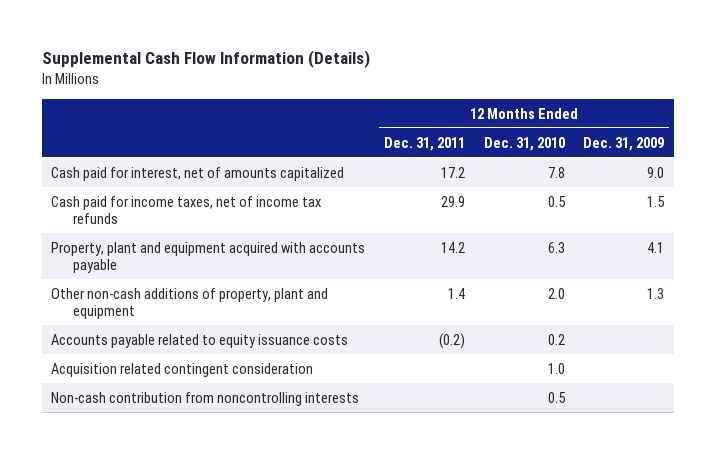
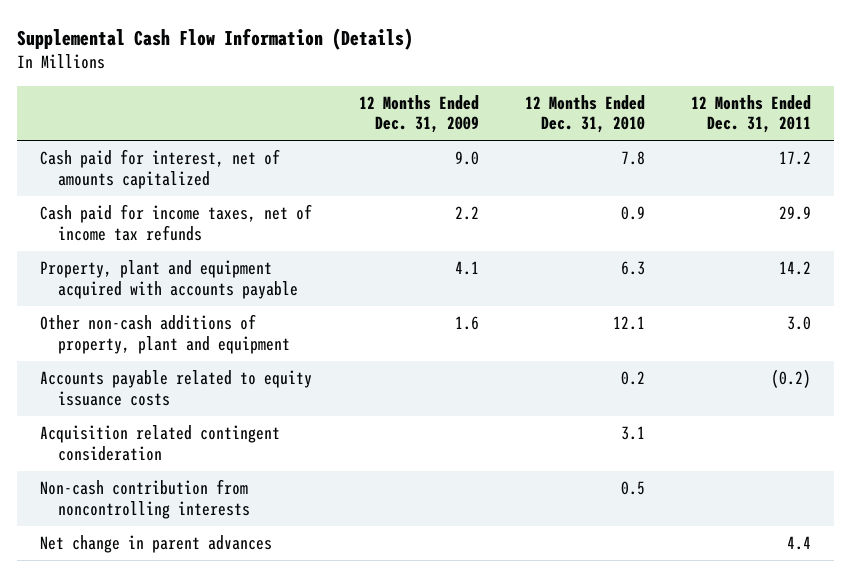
- | 12 Months Ended Dec. 31, 2011 | 12 Months Ended Dec. 31, 2010 | 12 Months Ended Dec. 31, 2009
+ | 12 Months Ended Dec. 31, 2009 | 12 Months Ended Dec. 31, 2010 | 12 Months Ended Dec. 31, 2011
- Cash paid for income taxes, net of income tax refunds | 29.9 | 0.5 | 1.5
+ Cash paid for income taxes, net of income tax refunds | 2.2 | 0.9 | 29.9
- Other non-cash additions of property, plant and equipment | 1.4 | 2.0 | 1.3
+ Other non-cash additions of property, plant and equipment | 1.6 | 12.1 | 3.0
- Acquisition related contingent consideration | | 1.0 |
+ Acquisition related contingent consideration | | 3.1 |
+ Net change in parent advances | | | 4.4

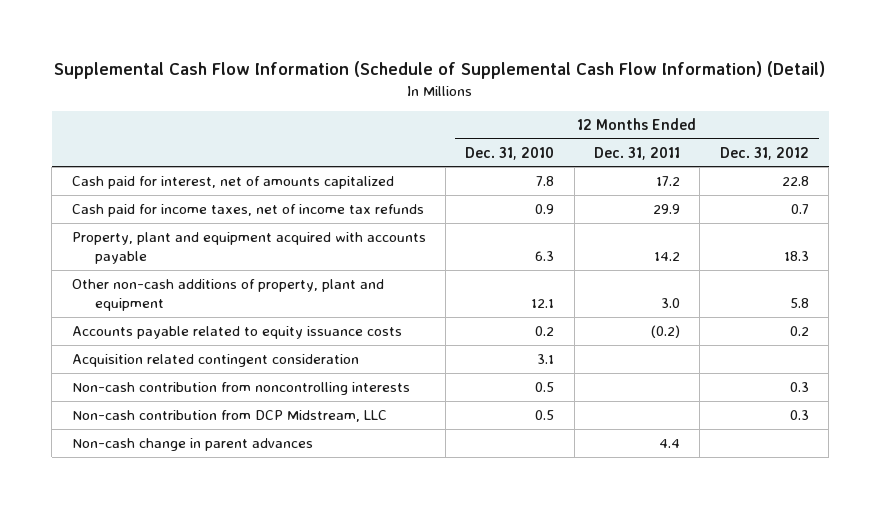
- Supplemental Cash Flow Information (Details)
+ Supplemental Cash Flow Information (Schedule of Supplemental Cash Flow Information) (Detail)
- | 12 Months Ended Dec. 31, 2009 | 12 Months Ended Dec. 31, 2010 | 12 Months Ended Dec. 31, 2011
+ | 12 Months Ended Dec. 31, 2010 | 12 Months Ended Dec. 31, 2011 | 12 Months Ended Dec. 31, 2012
- Net change in parent advances | | | 4.4
+ Non-cash contribution from DCP Midstream, LLC | 0.5 | | 0.3
+ Non-cash change in parent advances | | 4.4 |

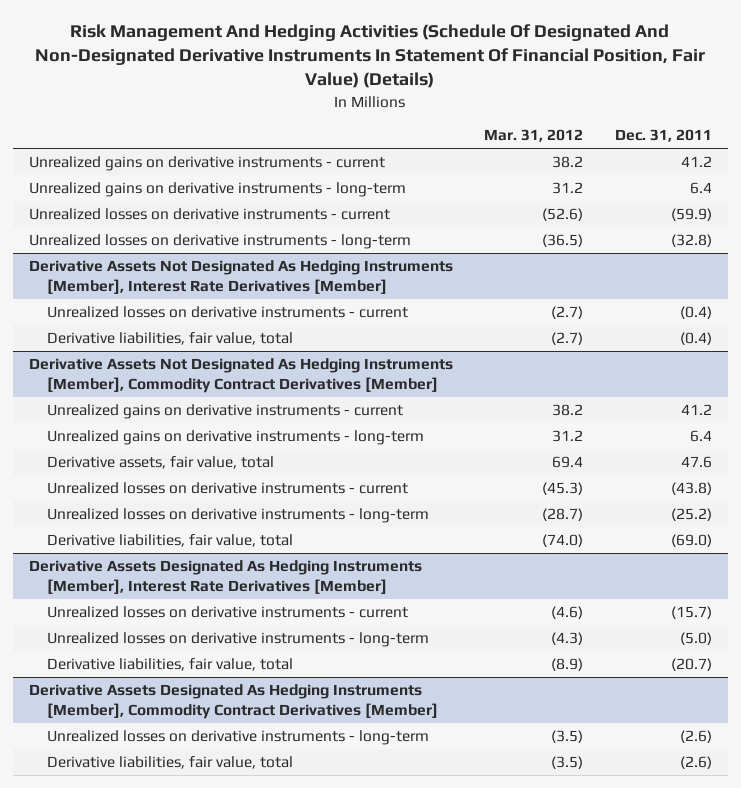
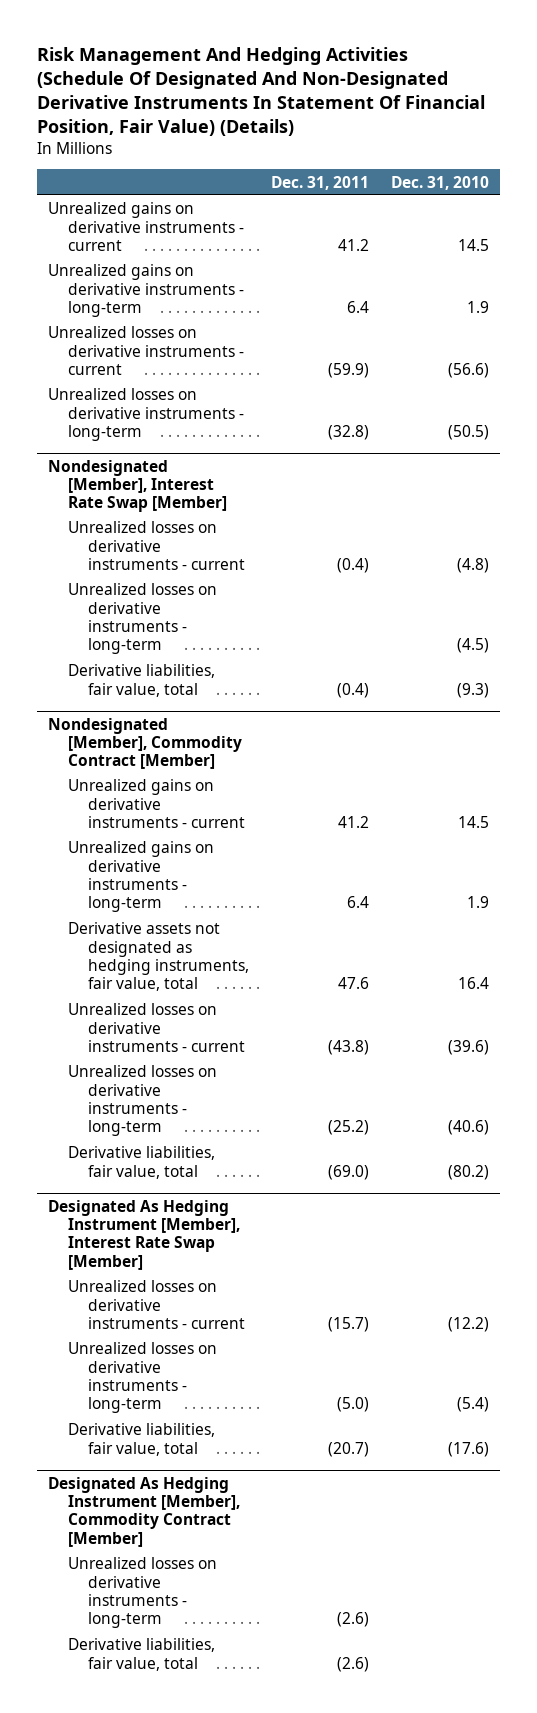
- | Mar. 31, 2012 | Dec. 31, 2011
+ | Dec. 31, 2011 | Dec. 31, 2010
- Derivative Assets Not Designated As Hedging Instruments [Member], Interest Rate Derivatives [Member]
+ Nondesignated [Member], Interest Rate Swap [Member]
+ Unrealized losses on derivative instruments - long-term | | (4.5)
- Derivative Assets Not Designated As Hedging Instruments [Member], Commodity Contract Derivatives [Member]
+ Nondesignated [Member], Commodity Contract [Member]
- Derivative assets, fair value, total | 69.4 | 47.6
+ Derivative assets not designated as hedging instruments, fair value, total | 47.6 | 16.4
- Derivative Assets Designated As Hedging Instruments [Member], Interest Rate Derivatives [Member]
+ Designated As Hedging Instrument [Member], Interest Rate Swap [Member]
- Derivative Assets Designated As Hedging Instruments [Member], Commodity Contract Derivatives [Member]
+ Designated As Hedging Instrument [Member], Commodity Contract [Member]

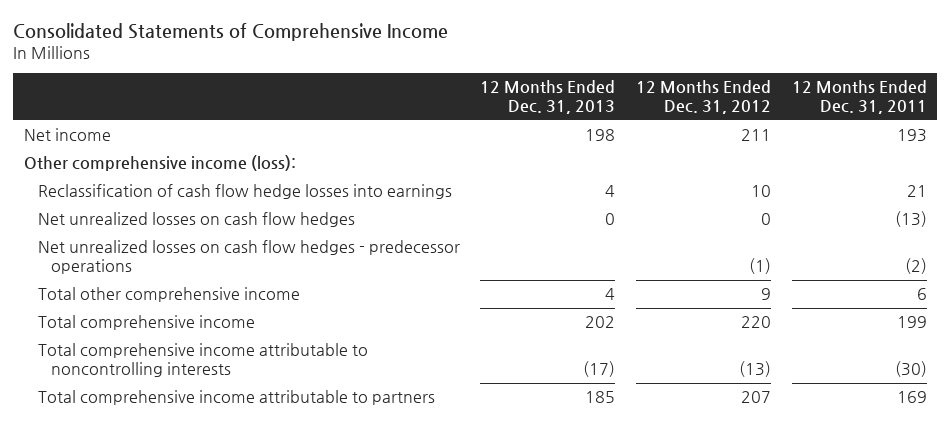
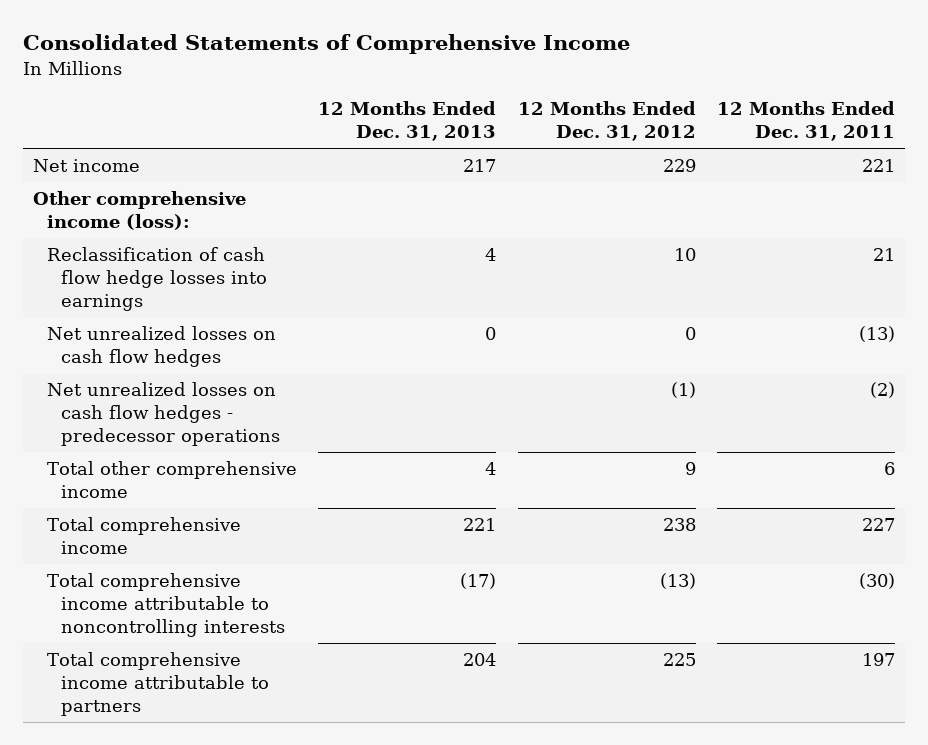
- Net income | 198 | 211 | 193
+ Net income | 217 | 229 | 221
- Total comprehensive income | 202 | 220 | 199
+ Total comprehensive income | 221 | 238 | 227
- Total comprehensive income attributable to partners | 185 | 207 | 169
+ Total comprehensive income attributable to partners | 204 | 225 | 197

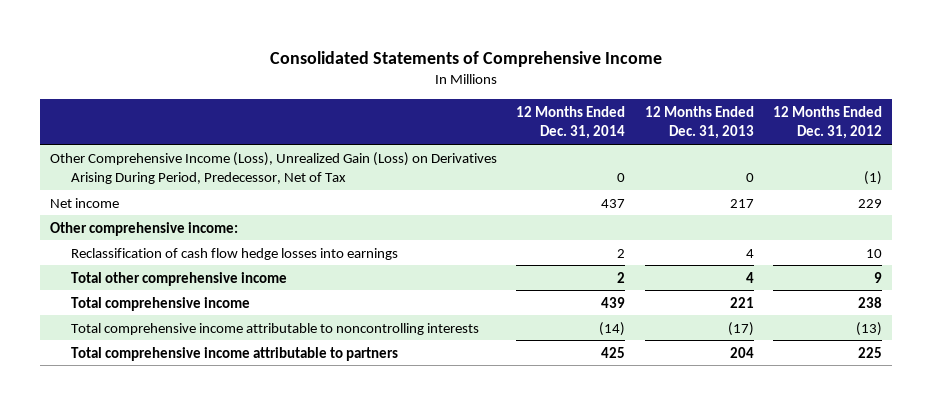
- | 12 Months Ended Dec. 31, 2013 | 12 Months Ended Dec. 31, 2012 | 12 Months Ended Dec. 31, 2011
+ | 12 Months Ended Dec. 31, 2014 | 12 Months Ended Dec. 31, 2013 | 12 Months Ended Dec. 31, 2012
+ Other Comprehensive Income (Loss), Unrealized Gain (Loss) on Derivatives Arising During Period, Predecessor, Net of Tax | 0 | 0 | (1)
- Other comprehensive income (loss):
+ Other comprehensive income:
- Net unrealized losses on cash flow hedges | 0 | 0 | (13)
- Net unrealized losses on cash flow hedges - predecessor operations | | (1) | (2)

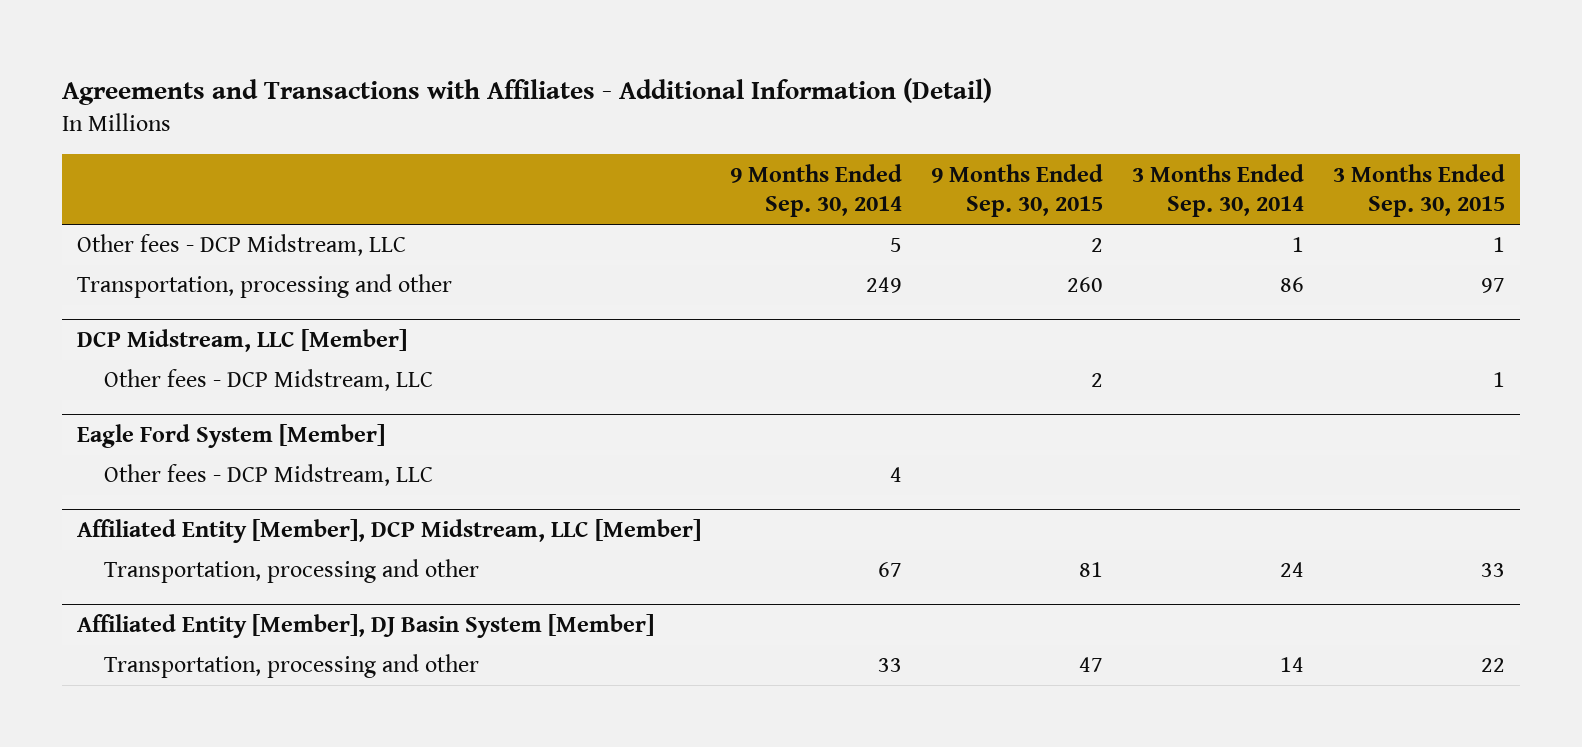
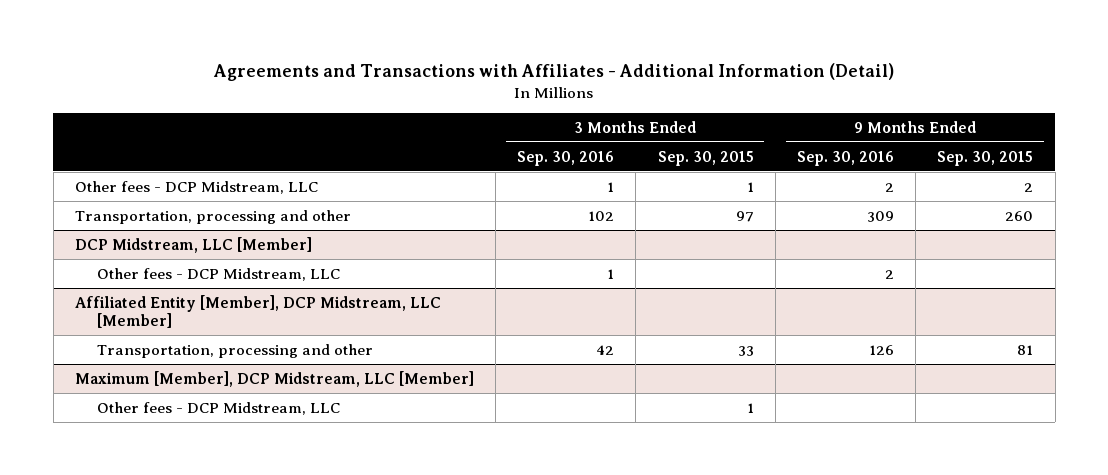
- | 9 Months Ended Sep. 30, 2014 | 9 Months Ended Sep. 30, 2015 | 3 Months Ended Sep. 30, 2014 | 3 Months Ended Sep. 30, 2015
+ | 3 Months Ended Sep. 30, 2016 | 3 Months Ended Sep. 30, 2015 | 9 Months Ended Sep. 30, 2016 | 9 Months Ended Sep. 30, 2015
@ DCP Midstream, LLC [Member]
- Other fees - DCP Midstream, LLC | | 2 | | 1
- Eagle Ford System [Member]
- Affiliated Entity [Member], DJ Basin System [Member]
- Transportation, processing and other | 33 | 47 | 14 | 22
+ Maximum [Member], DCP Midstream, LLC [Member]
+ Other fees - DCP Midstream, LLC | | 1 | |

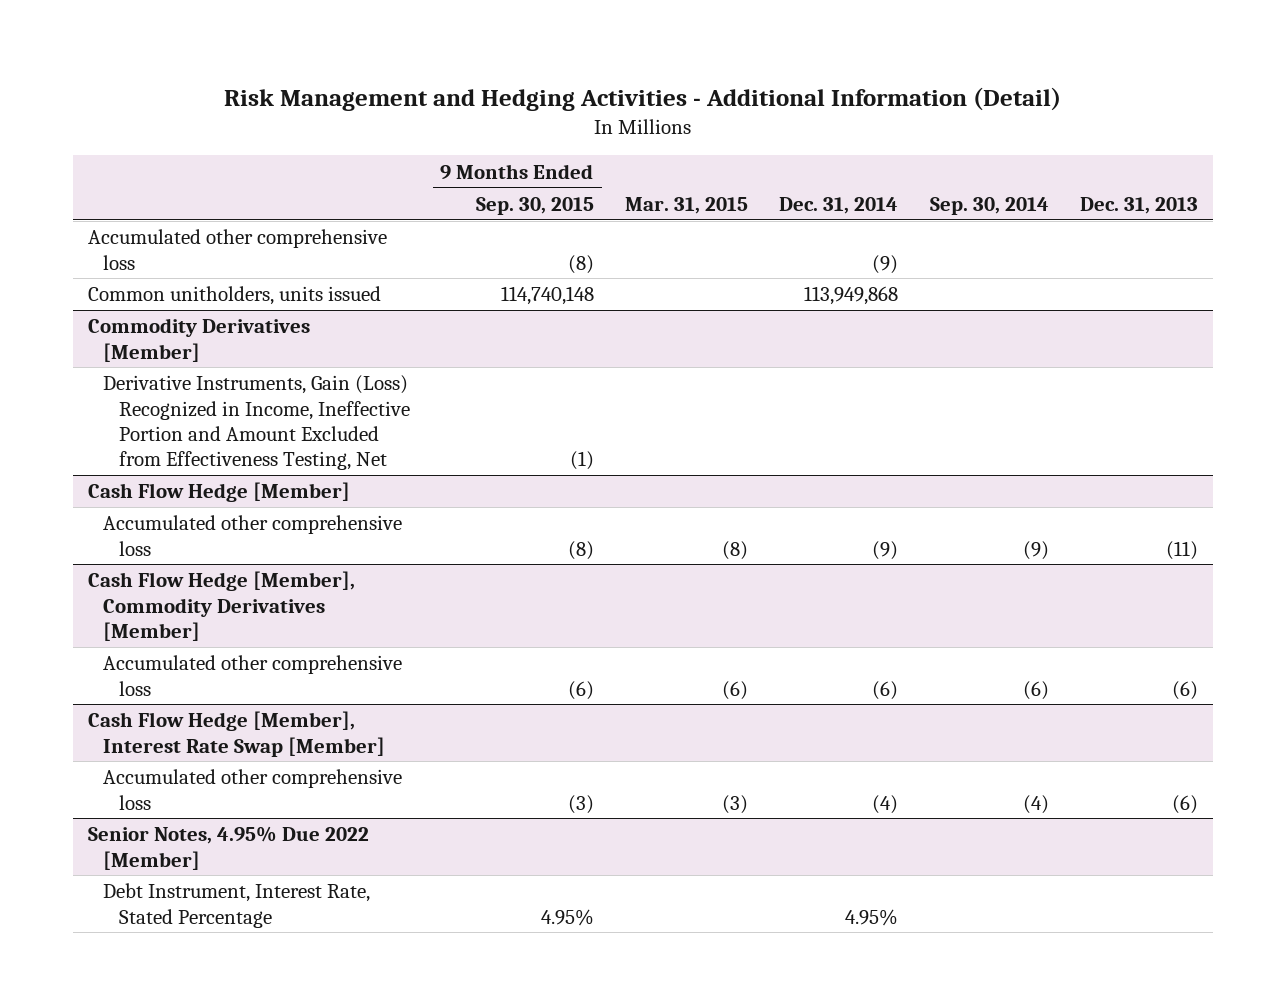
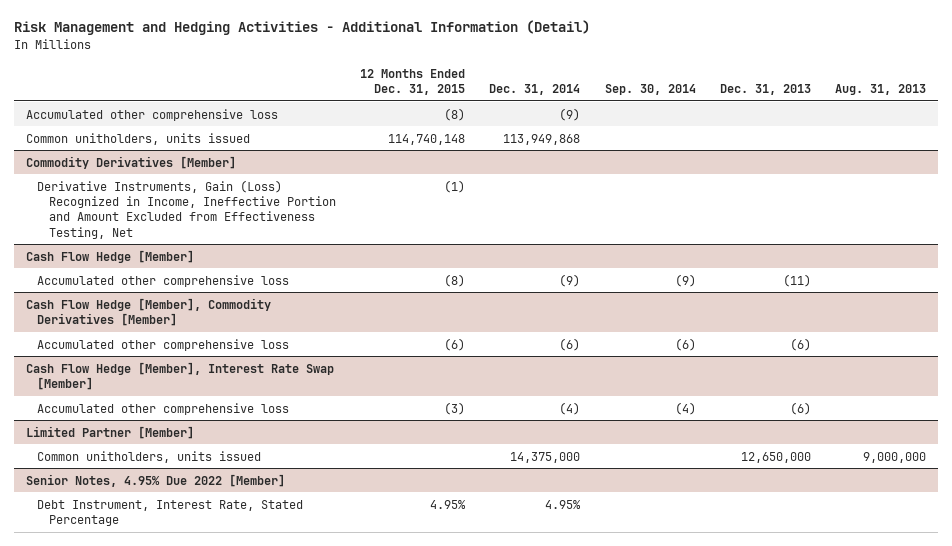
- | 9 Months Ended Sep. 30, 2015 | Mar. 31, 2015 | Dec. 31, 2014 | Sep. 30, 2014 | Dec. 31, 2013
+ | 12 Months Ended Dec. 31, 2015 | Dec. 31, 2014 | Sep. 30, 2014 | Dec. 31, 2013 | Aug. 31, 2013
+ Limited Partner [Member]
+ Common unitholders, units issued | | 14,375,000 | | 12,650,000 | 9,000,000

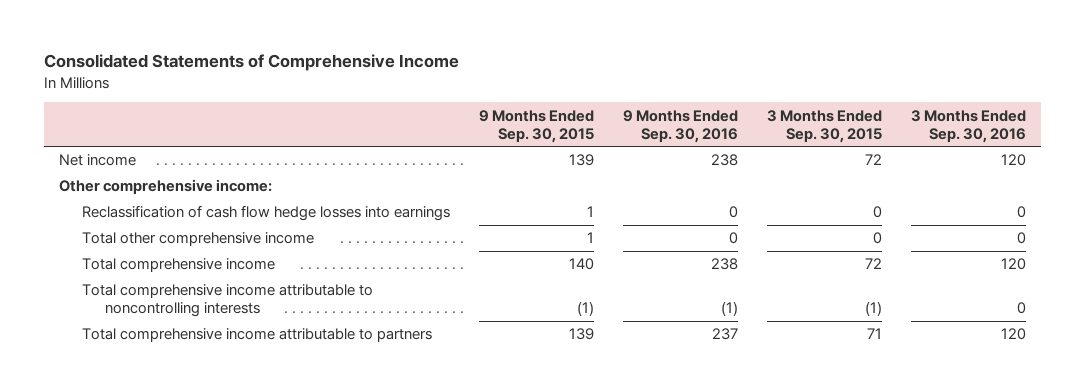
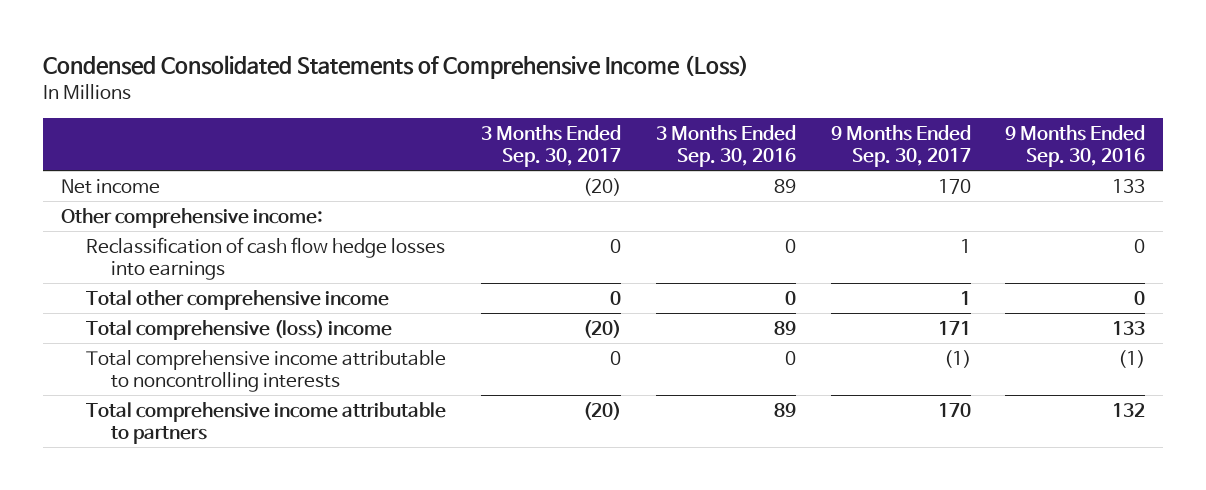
- Consolidated Statements of Comprehensive Income
+ Condensed Consolidated Statements of Comprehensive Income (Loss)
- | 9 Months Ended Sep. 30, 2015 | 9 Months Ended Sep. 30, 2016 | 3 Months Ended Sep. 30, 2015 | 3 Months Ended Sep. 30, 2016
+ | 3 Months Ended Sep. 30, 2017 | 3 Months Ended Sep. 30, 2016 | 9 Months Ended Sep. 30, 2017 | 9 Months Ended Sep. 30, 2016
- Net income | 139 | 238 | 72 | 120
+ Net income | (20) | 89 | 170 | 133
- Total comprehensive income | 140 | 238 | 72 | 120
+ Total comprehensive (loss) income | (20) | 89 | 171 | 133
- Total comprehensive income attributable to partners | 139 | 237 | 71 | 120
+ Total comprehensive income attributable to partners | (20) | 89 | 170 | 132

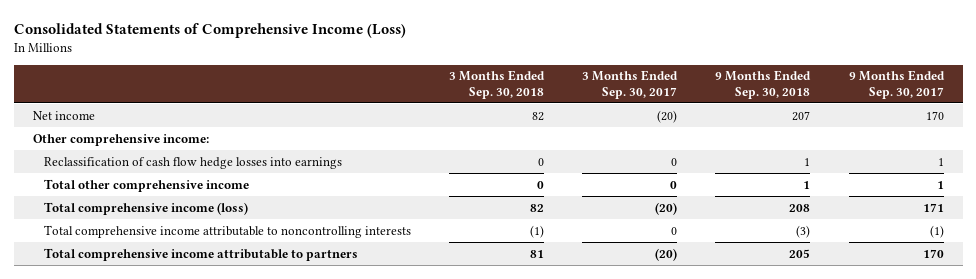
- Condensed Consolidated Statements of Comprehensive Income (Loss)
+ Consolidated Statements of Comprehensive Income (Loss)
- | 3 Months Ended Sep. 30, 2017 | 3 Months Ended Sep. 30, 2016 | 9 Months Ended Sep. 30, 2017 | 9 Months Ended Sep. 30, 2016
+ | 3 Months Ended Sep. 30, 2018 | 3 Months Ended Sep. 30, 2017 | 9 Months Ended Sep. 30, 2018 | 9 Months Ended Sep. 30, 2017
- Total comprehensive (loss) income | (20) | 89 | 171 | 133
+ Total comprehensive income (loss) | 82 | (20) | 208 | 171

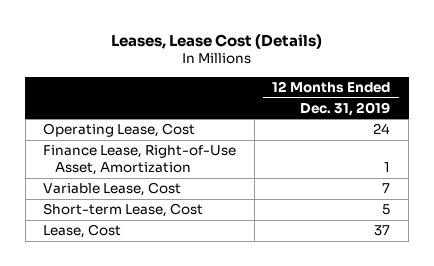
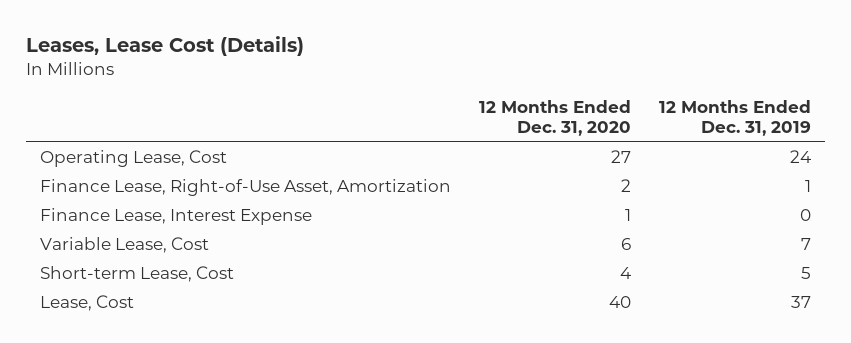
- | 12 Months Ended Dec. 31, 2019
+ | 12 Months Ended Dec. 31, 2020 | 12 Months Ended Dec. 31, 2019
+ Finance Lease, Interest Expense | 1 | 0

